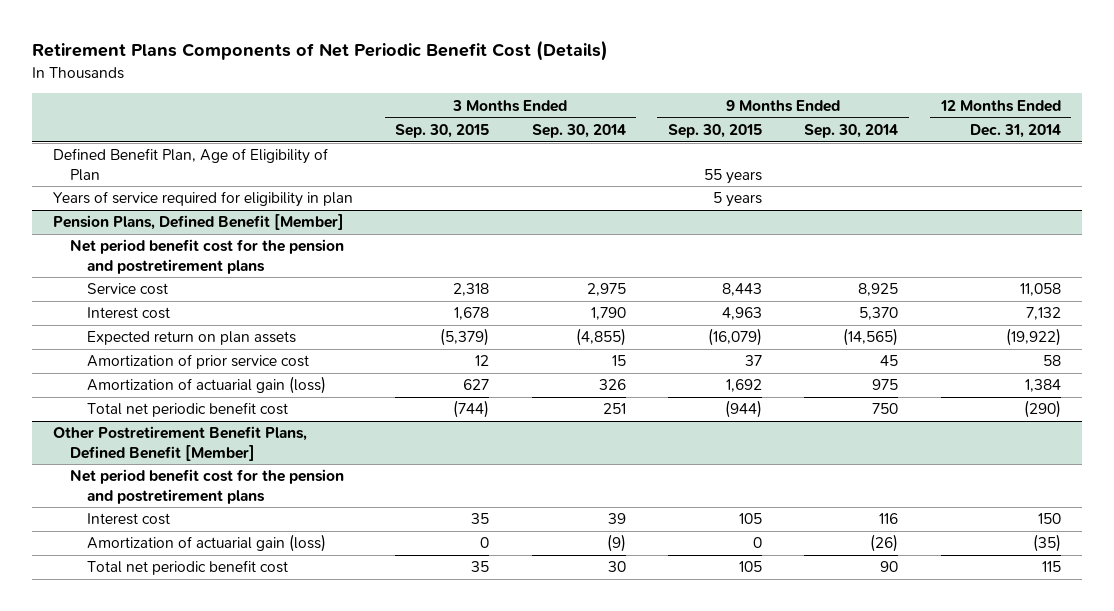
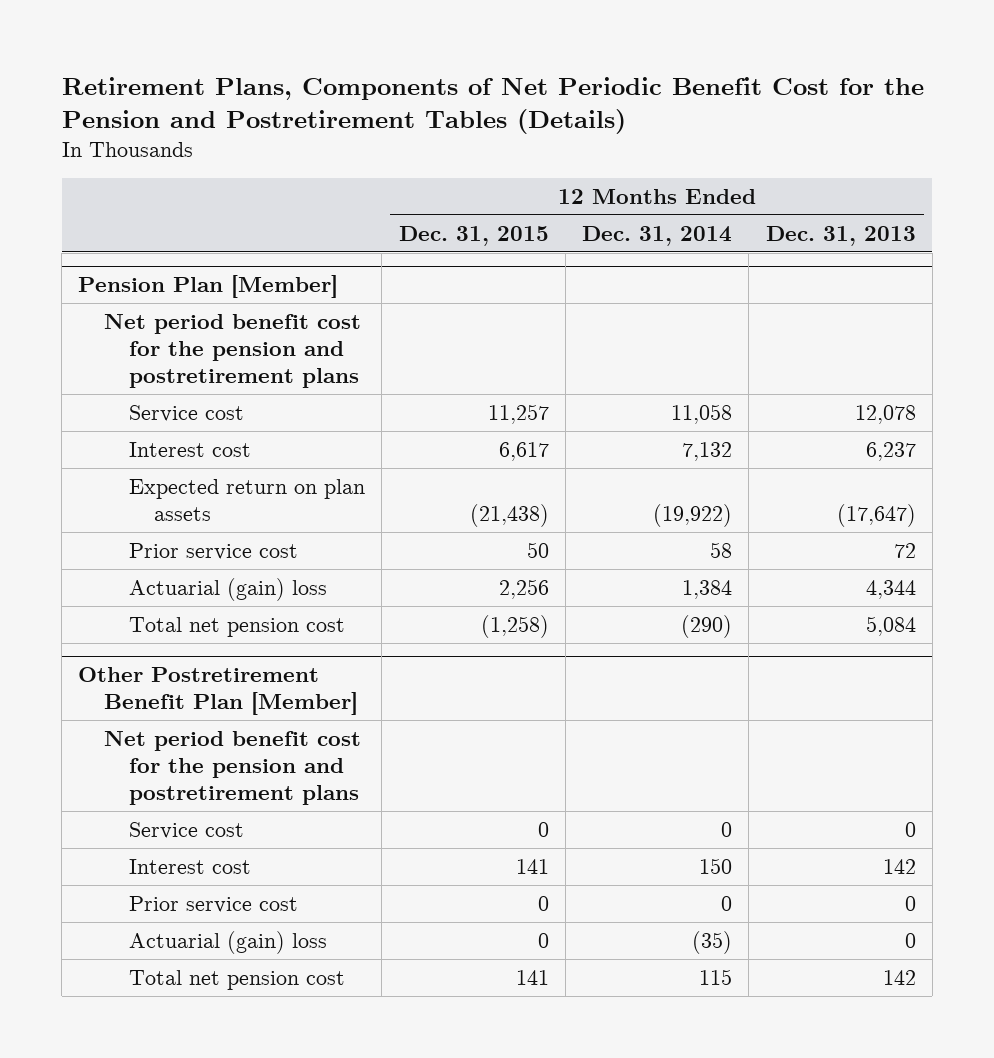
- Retirement Plans Components of Net Periodic Benefit Cost (Details)
+ Retirement Plans, Components of Net Periodic Benefit Cost for the Pension and Postretirement Tables (Details)
- | 3 Months Ended Sep. 30, 2015 | 3 Months Ended Sep. 30, 2014 | 9 Months Ended Sep. 30, 2015 | 9 Months Ended Sep. 30, 2014 | 12 Months Ended Dec. 31, 2014
+ | 12 Months Ended Dec. 31, 2015 | 12 Months Ended Dec. 31, 2014 | 12 Months Ended Dec. 31, 2013
- Defined Benefit Plan, Age of Eligibility of Plan | | | 55 years | |
- Years of service required for eligibility in plan | | | 5 years | |
- Pension Plans, Defined Benefit [Member]
+ Pension Plan [Member]
- Amortization of prior service cost | 12 | 15 | 37 | 45 | 58
- Amortization of actuarial gain (loss) | 627 | 326 | 1,692 | 975 | 1,384
- Total net periodic benefit cost | (744) | 251 | (944) | 750 | (290)
- Other Postretirement Benefit Plans, Defined Benefit [Member]
+ Prior service cost | 50 | 58 | 72
+ Actuarial (gain) loss | 2,256 | 1,384 | 4,344
+ Total net pension cost | (1,258) | (290) | 5,084
+ Other Postretirement Benefit Plan [Member]
+ Service cost | 0 | 0 | 0
- Amortization of actuarial gain (loss) | 0 | (9) | 0 | (26) | (35)
- Total net periodic benefit cost | 35 | 30 | 105 | 90 | 115
+ Prior service cost | 0 | 0 | 0
+ Actuarial (gain) loss | 0 | (35) | 0
+ Total net pension cost | 141 | 115 | 142

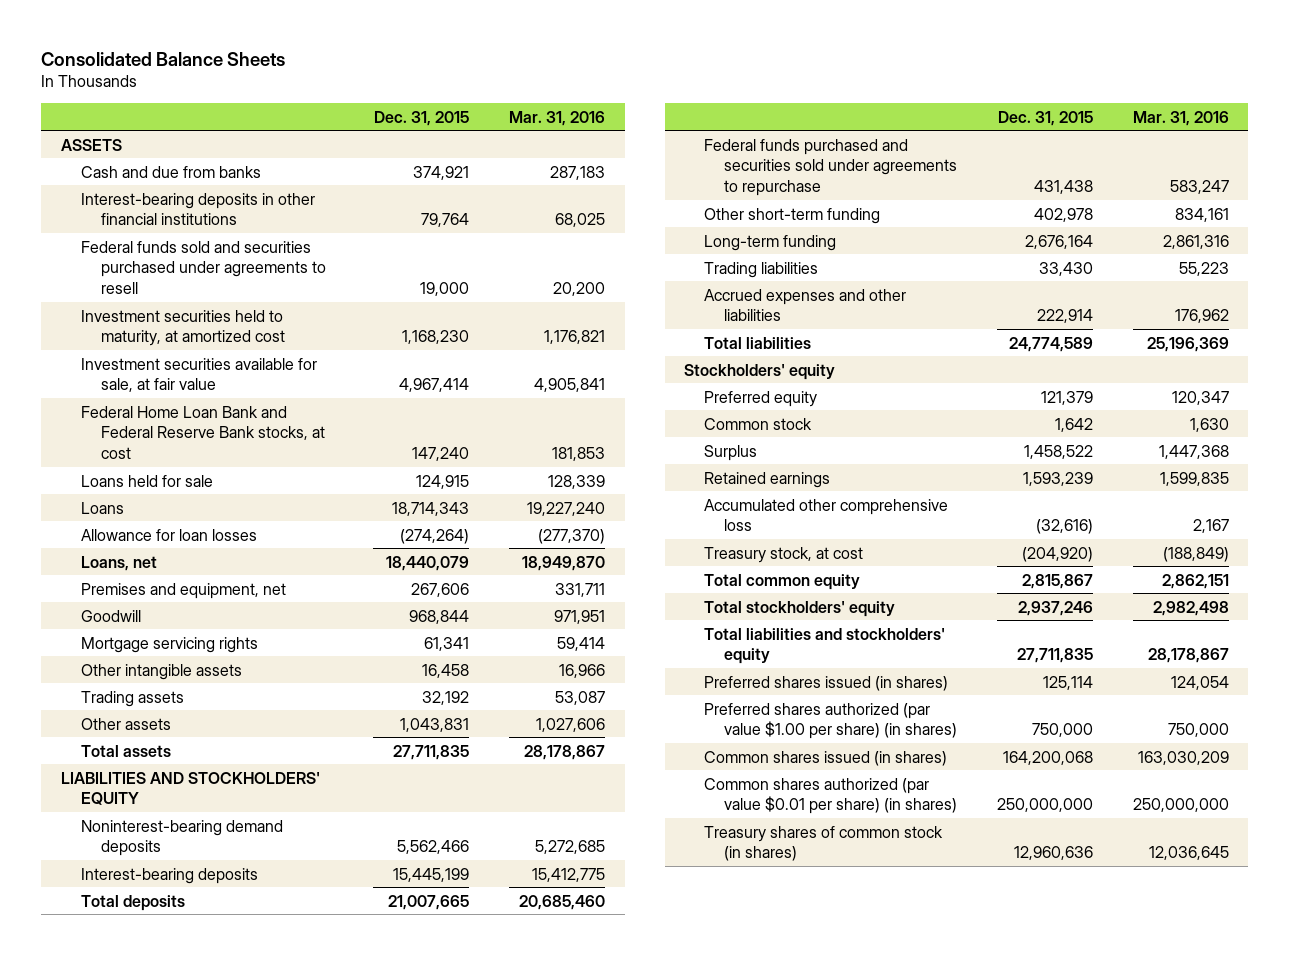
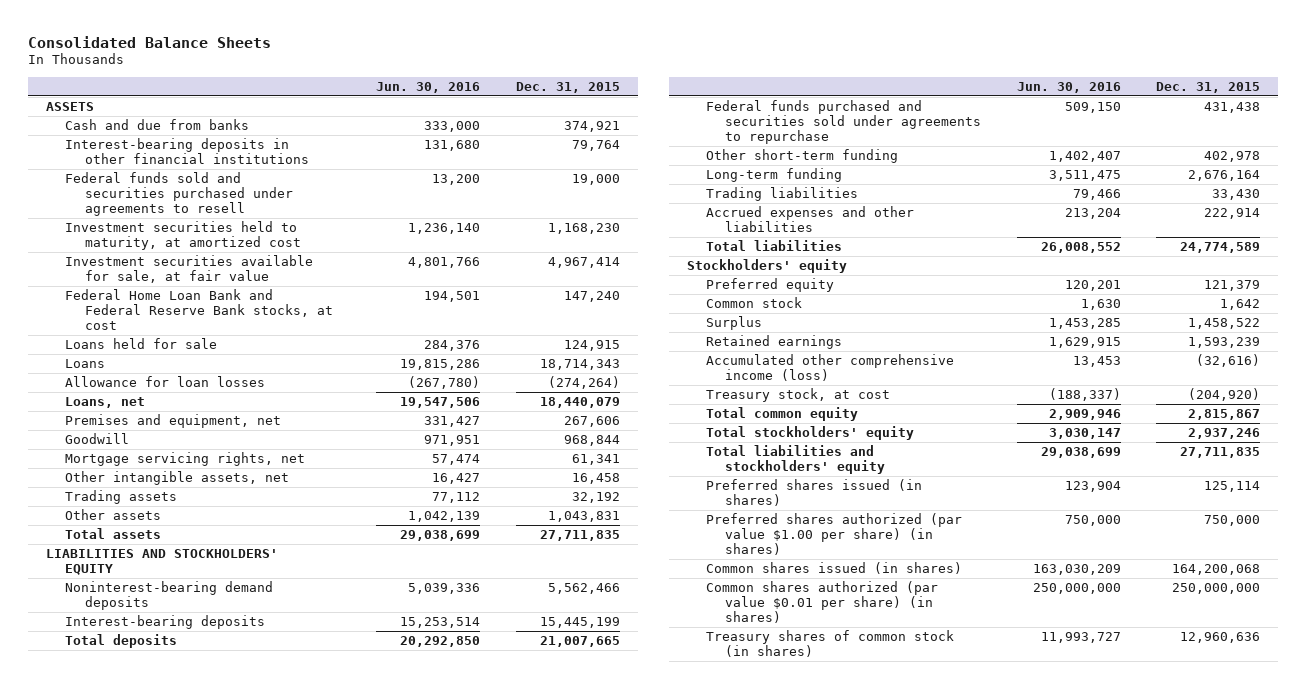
- | Dec. 31, 2015 | Mar. 31, 2016
+ | Jun. 30, 2016 | Dec. 31, 2015
- Mortgage servicing rights | 61,341 | 59,414
- Other intangible assets | 16,458 | 16,966
+ Mortgage servicing rights, net | 57,474 | 61,341
+ Other intangible assets, net | 16,427 | 16,458
- Accumulated other comprehensive loss | (32,616) | 2,167
+ Accumulated other comprehensive income (loss) | 13,453 | (32,616)

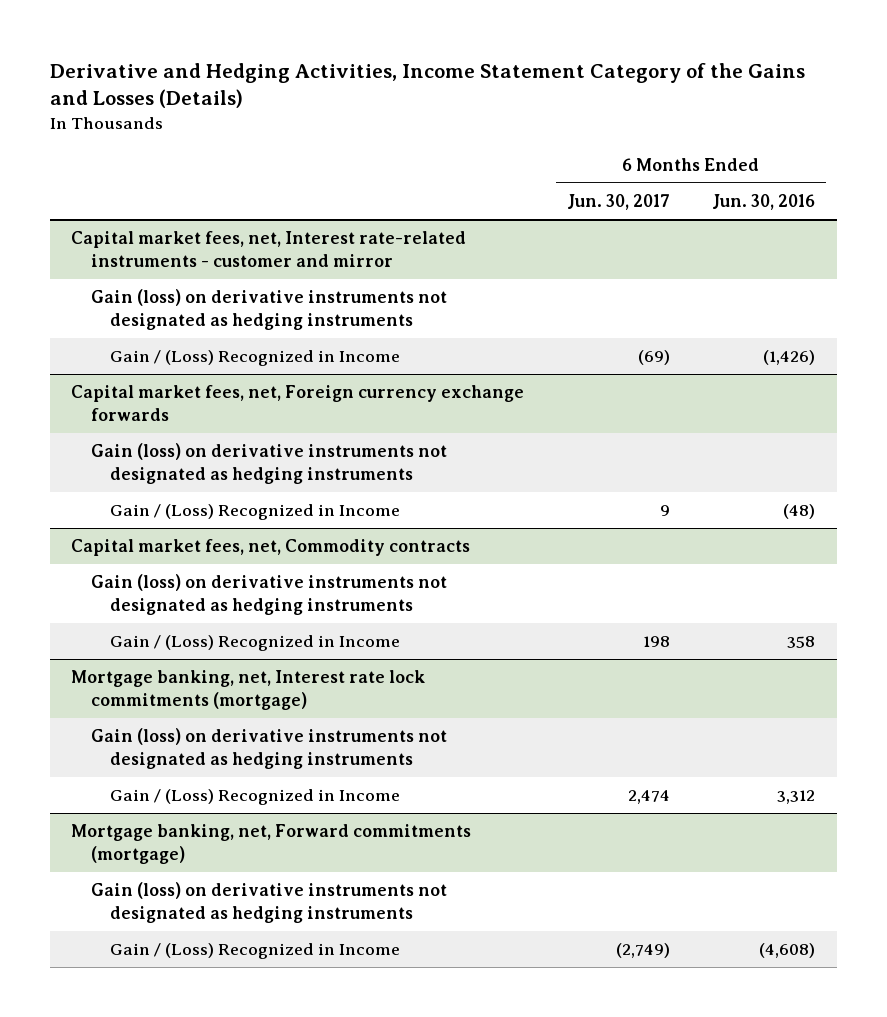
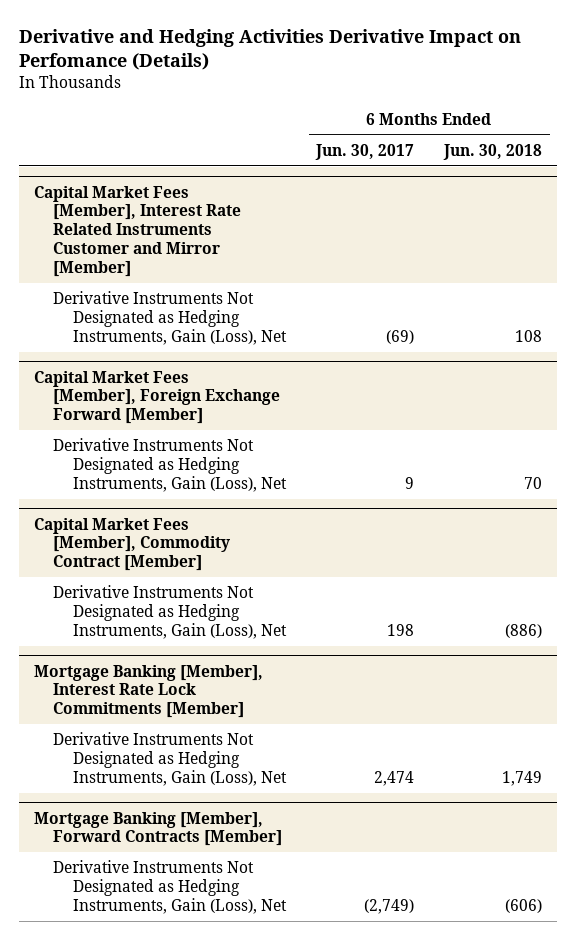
- Derivative and Hedging Activities, Income Statement Category of the Gains and Losses (Details)
+ Derivative and Hedging Activities Derivative Impact on Perfomance (Details)
- | 6 Months Ended Jun. 30, 2017 | 6 Months Ended Jun. 30, 2016
+ | 6 Months Ended Jun. 30, 2017 | 6 Months Ended Jun. 30, 2018
- Capital market fees, net, Interest rate-related instruments - customer and mirror
- Gain (loss) on derivative instruments not designated as hedging instruments
- Gain / (Loss) Recognized in Income | (69) | (1,426)
- Capital market fees, net, Foreign currency exchange forwards
- Gain (loss) on derivative instruments not designated as hedging instruments
- Gain / (Loss) Recognized in Income | 9 | (48)
- Capital market fees, net, Commodity contracts
- Gain (loss) on derivative instruments not designated as hedging instruments
- Gain / (Loss) Recognized in Income | 198 | 358
- Mortgage banking, net, Interest rate lock commitments (mortgage)
- Gain (loss) on derivative instruments not designated as hedging instruments
- Gain / (Loss) Recognized in Income | 2,474 | 3,312
- Mortgage banking, net, Forward commitments (mortgage)
- Gain (loss) on derivative instruments not designated as hedging instruments
- Gain / (Loss) Recognized in Income | (2,749) | (4,608)
+ Capital Market Fees [Member], Interest Rate Related Instruments Customer and Mirror [Member]
+ Derivative Instruments Not Designated as Hedging Instruments, Gain (Loss), Net | (69) | 108
+ Capital Market Fees [Member], Foreign Exchange Forward [Member]
+ Derivative Instruments Not Designated as Hedging Instruments, Gain (Loss), Net | 9 | 70
+ Capital Market Fees [Member], Commodity Contract [Member]
+ Derivative Instruments Not Designated as Hedging Instruments, Gain (Loss), Net | 198 | (886)
+ Mortgage Banking [Member], Interest Rate Lock Commitments [Member]
+ Derivative Instruments Not Designated as Hedging Instruments, Gain (Loss), Net | 2,474 | 1,749
+ Mortgage Banking [Member], Forward Contracts [Member]
+ Derivative Instruments Not Designated as Hedging Instruments, Gain (Loss), Net | (2,749) | (606)

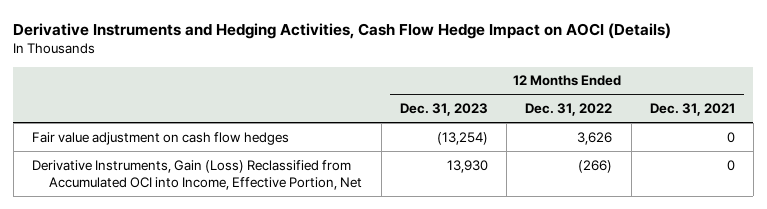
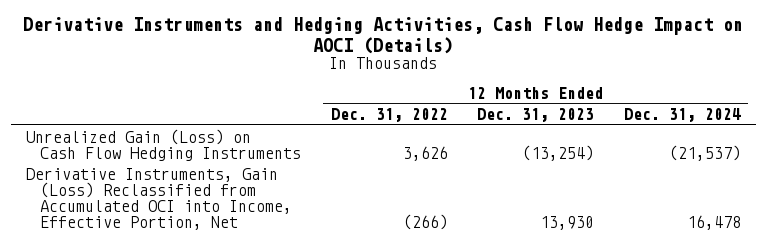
- | 12 Months Ended Dec. 31, 2023 | 12 Months Ended Dec. 31, 2022 | 12 Months Ended Dec. 31, 2021
+ | 12 Months Ended Dec. 31, 2022 | 12 Months Ended Dec. 31, 2023 | 12 Months Ended Dec. 31, 2024
- Fair value adjustment on cash flow hedges | (13,254) | 3,626 | 0
+ Unrealized Gain (Loss) on Cash Flow Hedging Instruments | 3,626 | (13,254) | (21,537)

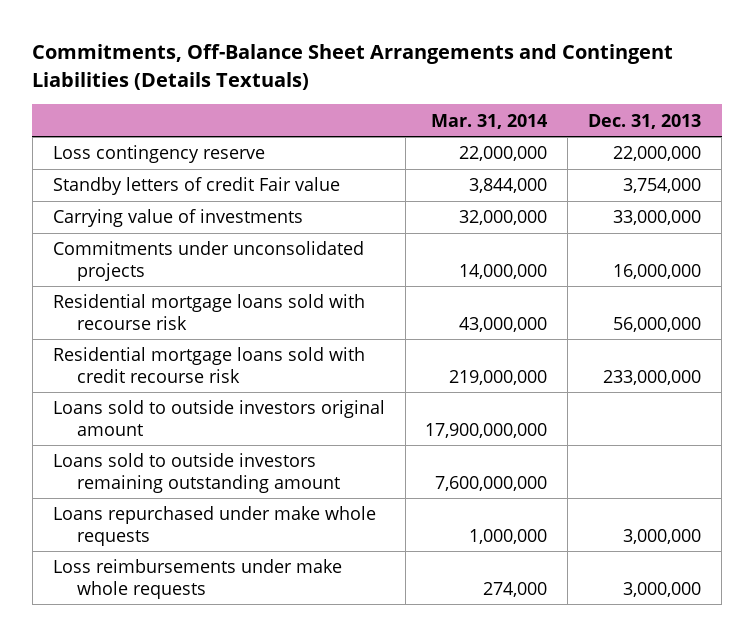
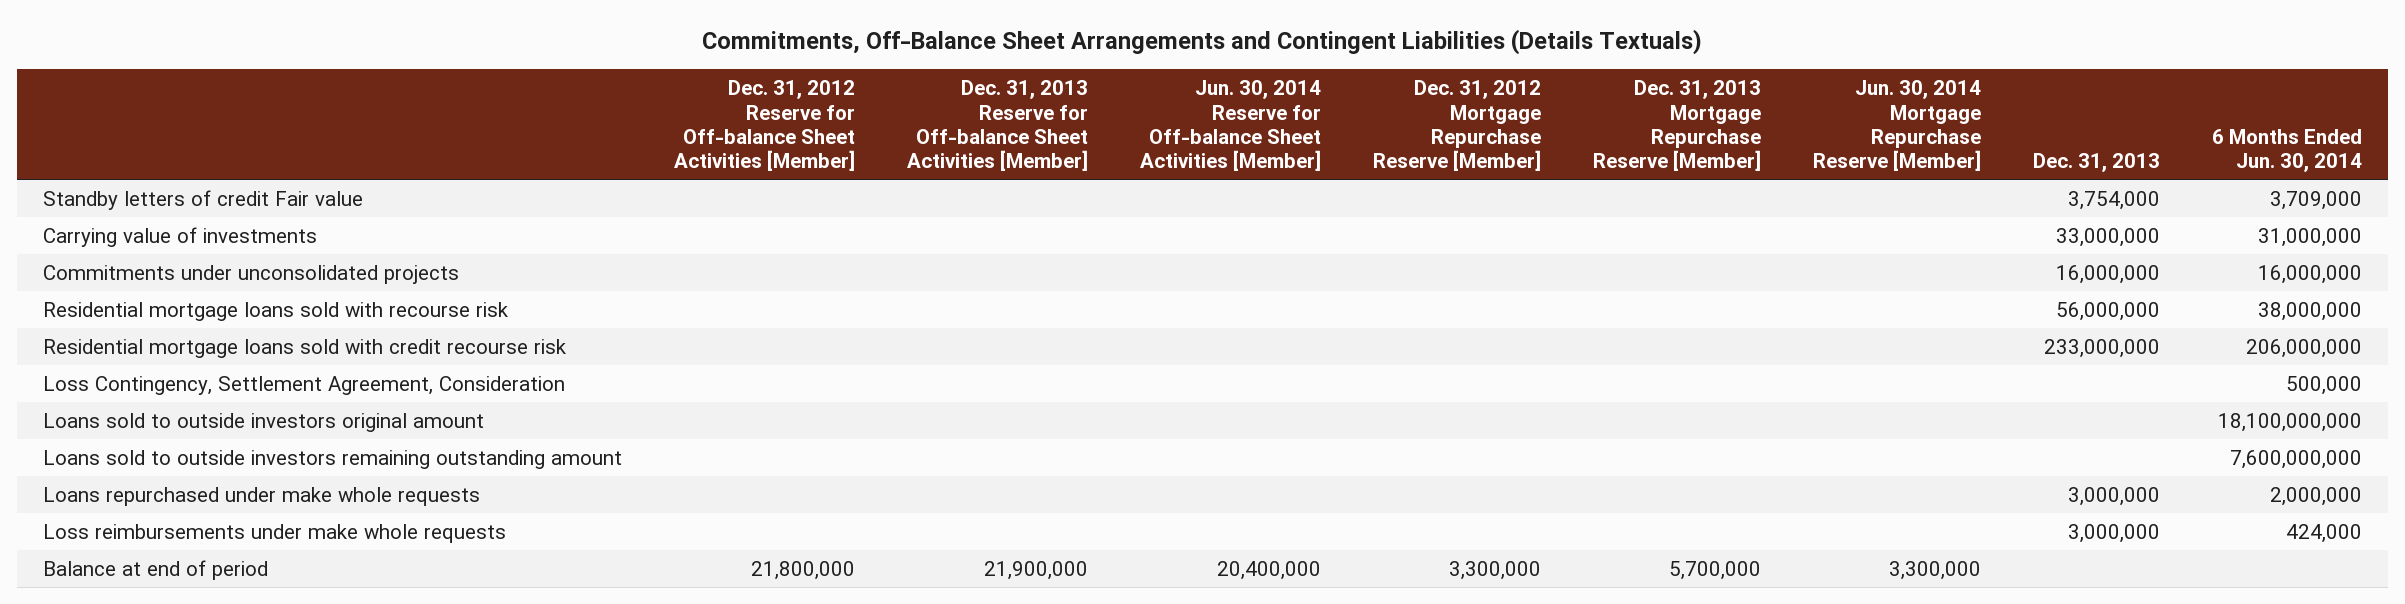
- | Mar. 31, 2014 | Dec. 31, 2013
+ | Dec. 31, 2012 Reserve for Off-balance Sheet Activities [Member] | Dec. 31, 2013 Reserve for Off-balance Sheet Activities [Member] | Jun. 30, 2014 Reserve for Off-balance Sheet Activities [Member] | Dec. 31, 2012 Mortgage Repurchase Reserve [Member] | Dec. 31, 2013 Mortgage Repurchase Reserve [Member] | Jun. 30, 2014 Mortgage Repurchase Reserve [Member] | Dec. 31, 2013 | 6 Months Ended Jun. 30, 2014
- Loss contingency reserve | 22,000,000 | 22,000,000
+ Loss Contingency, Settlement Agreement, Consideration | | | | | | | | 500,000
+ Balance at end of period | 21,800,000 | 21,900,000 | 20,400,000 | 3,300,000 | 5,700,000 | 3,300,000 | |

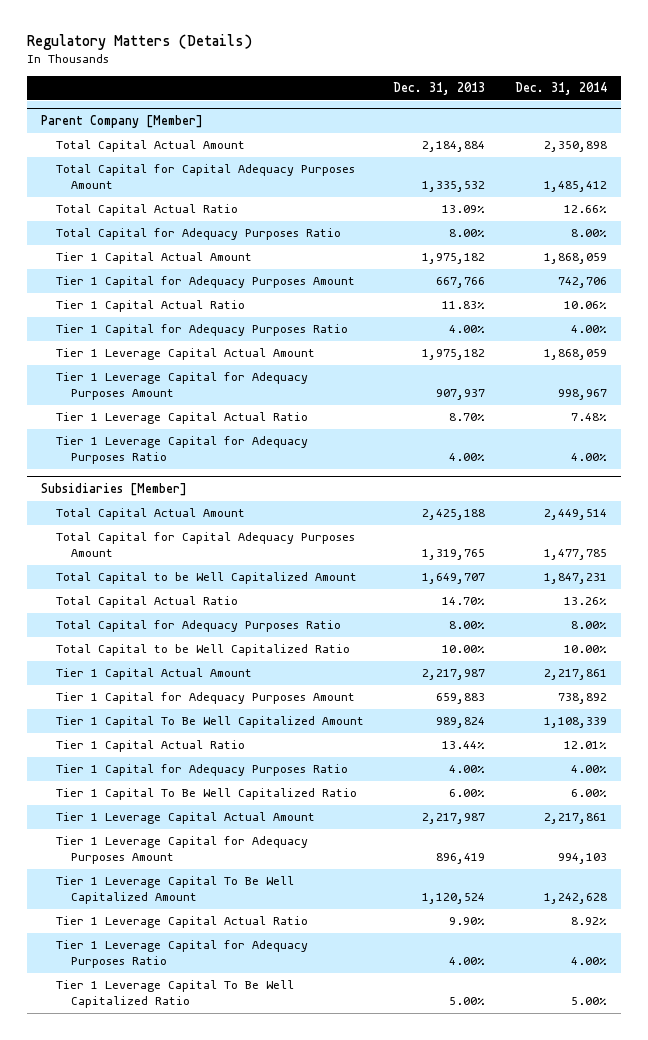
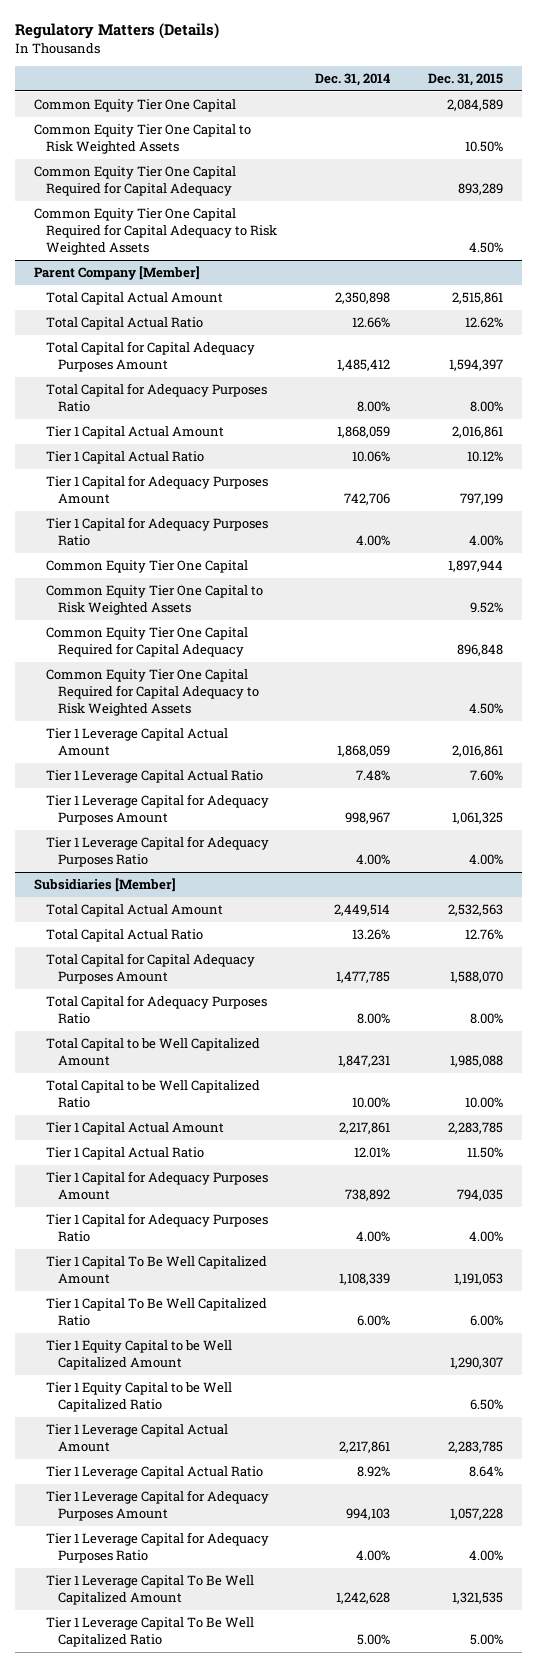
- | Dec. 31, 2013 | Dec. 31, 2014
+ | Dec. 31, 2014 | Dec. 31, 2015
+ Common Equity Tier One Capital | | 2,084,589
+ Common Equity Tier One Capital to Risk Weighted Assets | | 10.50%
+ Common Equity Tier One Capital Required for Capital Adequacy | | 893,289
+ Common Equity Tier One Capital Required for Capital Adequacy to Risk Weighted Assets | | 4.50%
@ Parent Company [Member]
moved down: Total Capital for Capital Adequacy Purposes Amount | 1,485,412 | 1,594,397
moved down: Tier 1 Capital for Adequacy Purposes Amount | 742,706 | 797,199
+ Common Equity Tier One Capital | | 1,897,944
+ Common Equity Tier One Capital to Risk Weighted Assets | | 9.52%
+ Common Equity Tier One Capital Required for Capital Adequacy | | 896,848
+ Common Equity Tier One Capital Required for Capital Adequacy to Risk Weighted Assets | | 4.50%
moved down: Tier 1 Leverage Capital for Adequacy Purposes Amount | 998,967 | 1,061,325
@ Subsidiaries [Member]
moved down: Total Capital for Capital Adequacy Purposes Amount | 1,477,785 | 1,588,070
moved down: Total Capital to be Well Capitalized Amount | 1,847,231 | 1,985,088
moved down: Tier 1 Capital for Adequacy Purposes Amount | 738,892 | 794,035
moved down: Tier 1 Capital To Be Well Capitalized Amount | 1,108,339 | 1,191,053
+ Tier 1 Equity Capital to be Well Capitalized Amount | | 1,290,307
+ Tier 1 Equity Capital to be Well Capitalized Ratio | | 6.50%
moved down: Tier 1 Leverage Capital for Adequacy Purposes Amount | 994,103 | 1,057,228
moved down: Tier 1 Leverage Capital To Be Well Capitalized Amount | 1,242,628 | 1,321,535

